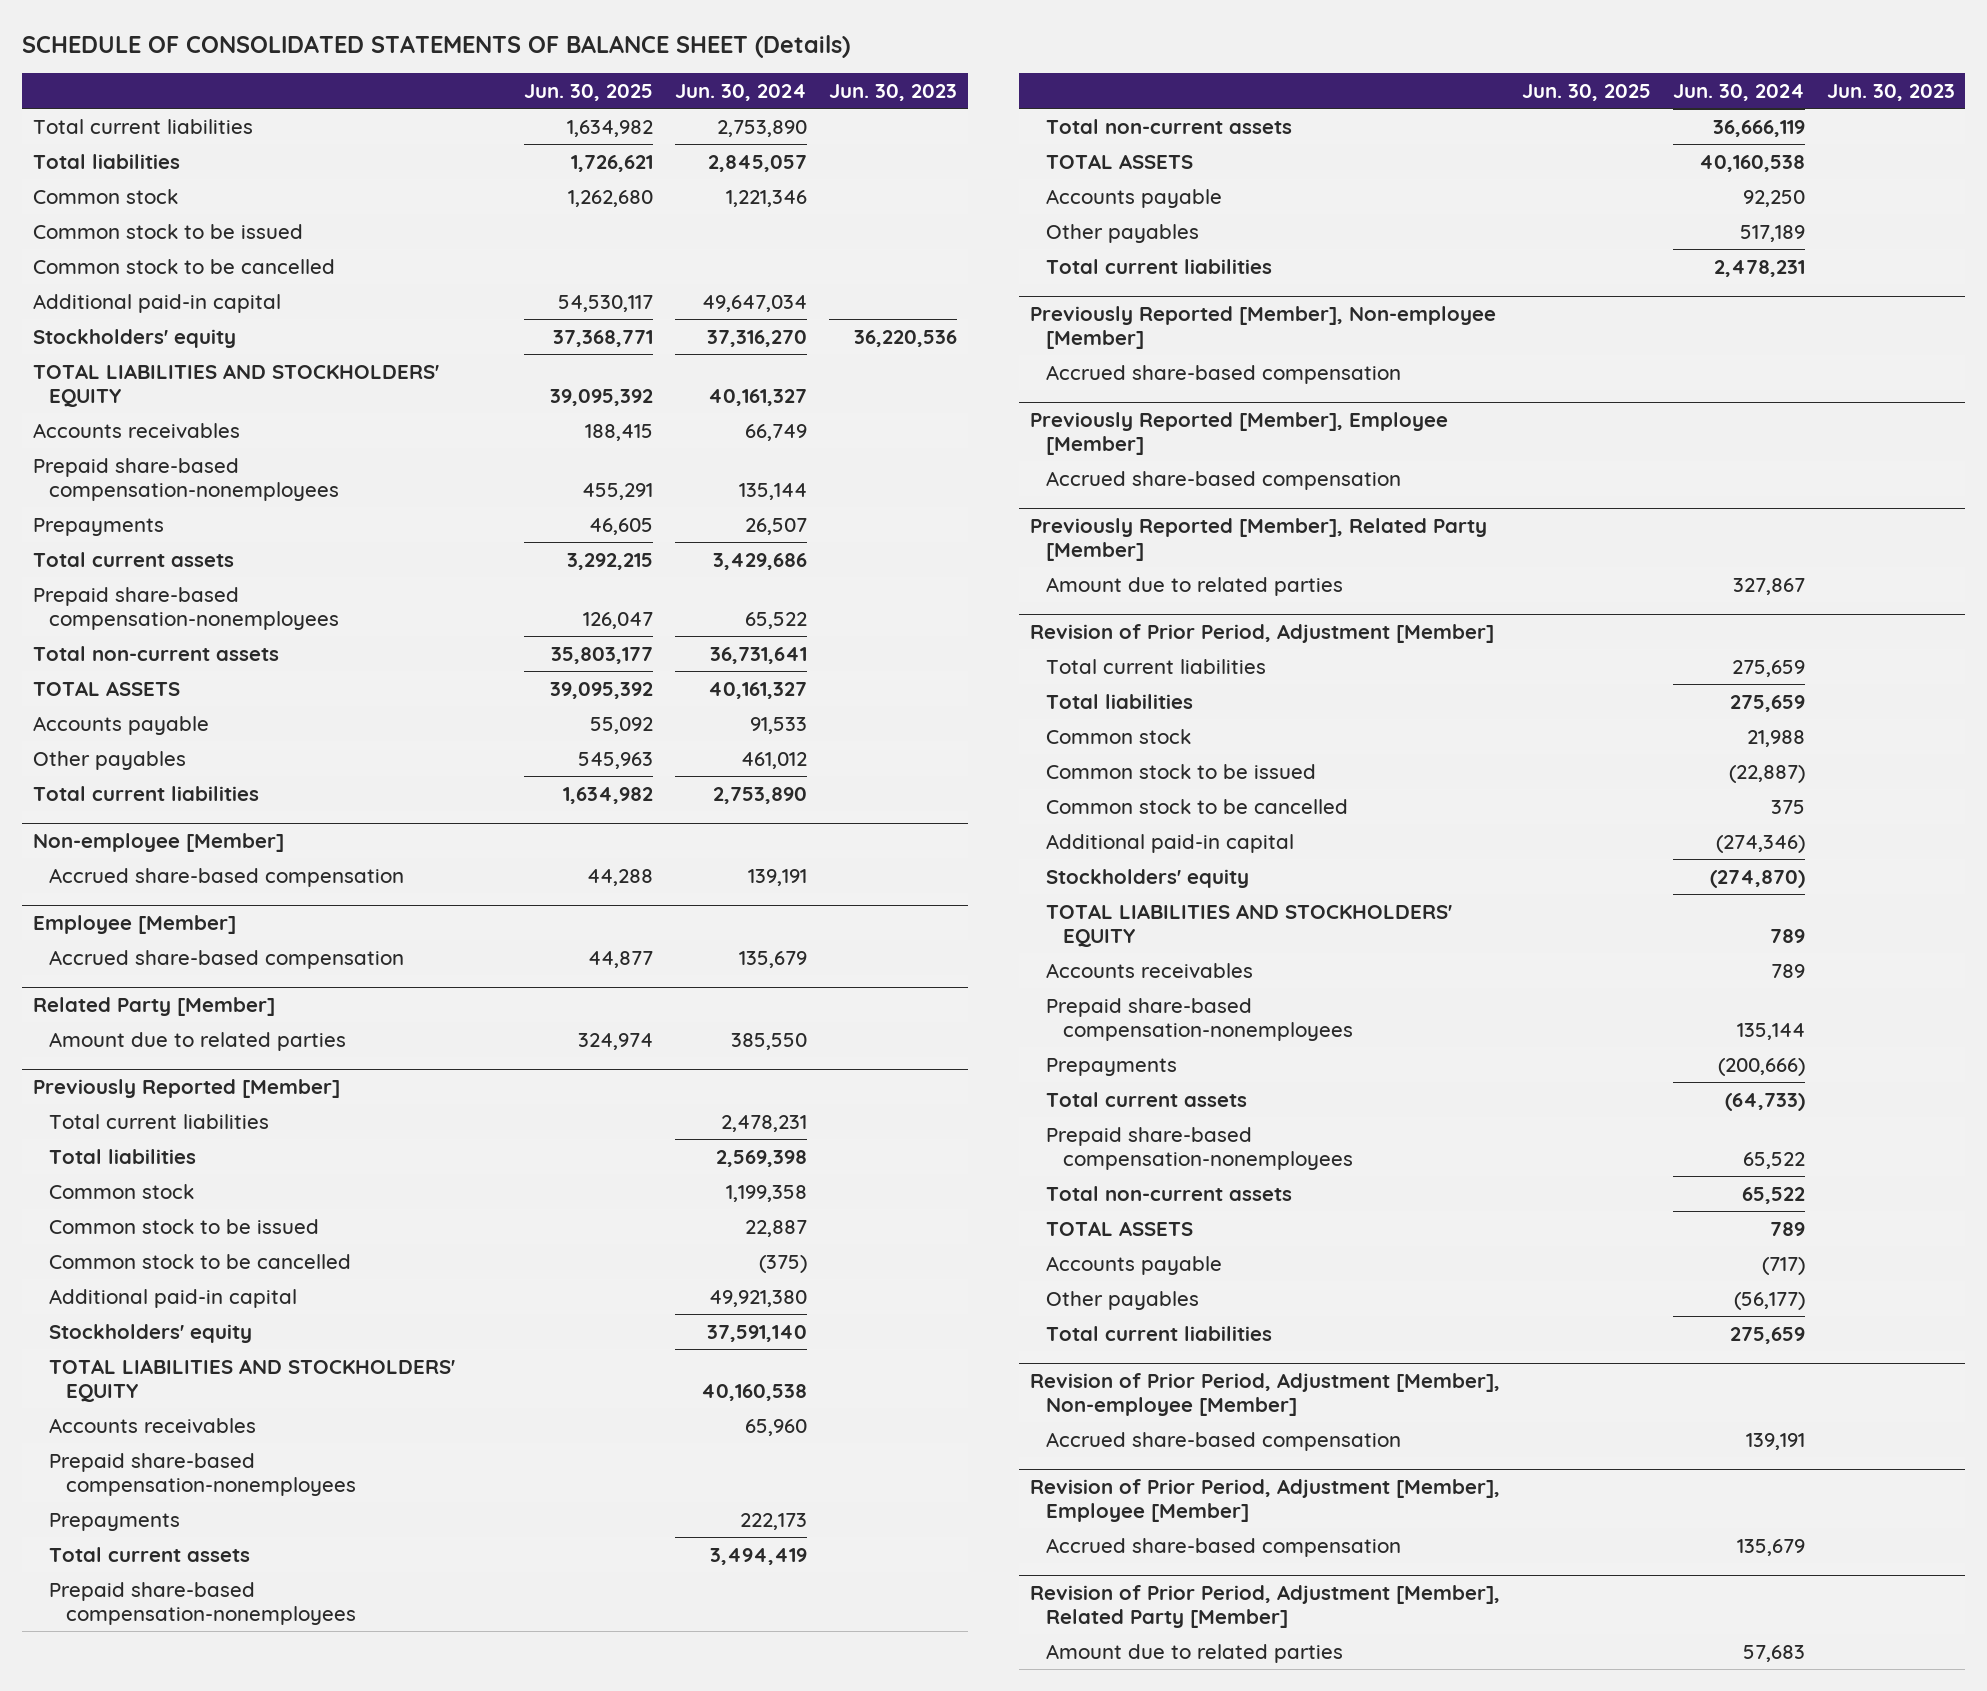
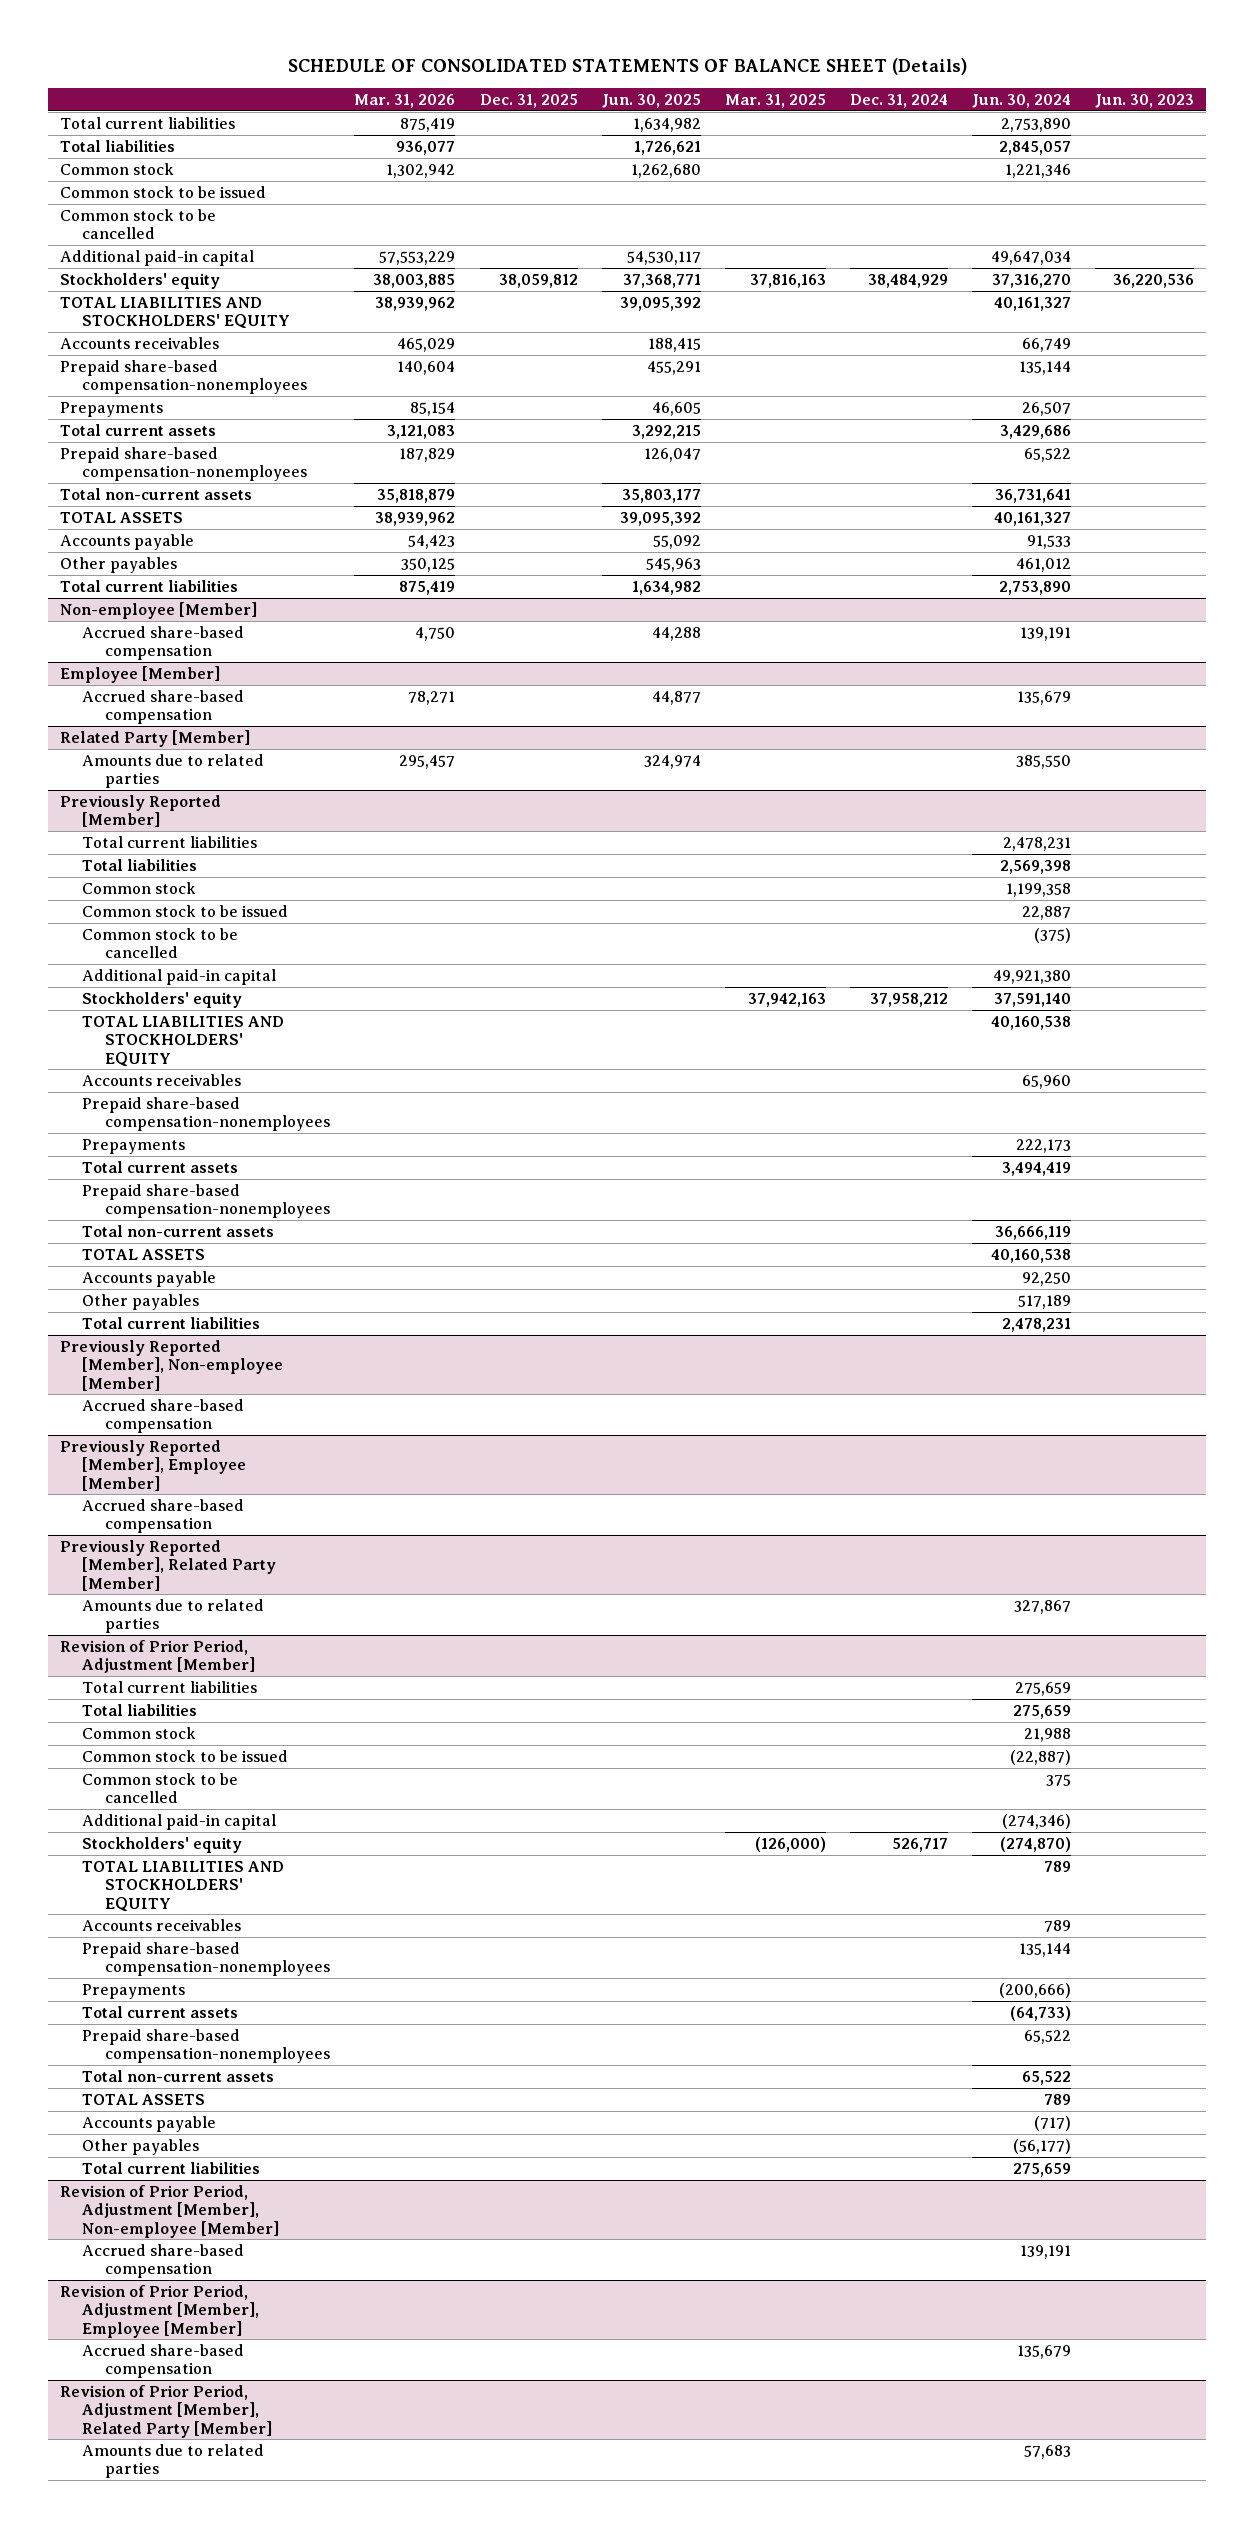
- | Jun. 30, 2025 | Jun. 30, 2024 | Jun. 30, 2023
+ | Mar. 31, 2026 | Dec. 31, 2025 | Jun. 30, 2025 | Mar. 31, 2025 | Dec. 31, 2024 | Jun. 30, 2024 | Jun. 30, 2023
@ Related Party [Member]
- Amount due to related parties | 324,974 | 385,550 |
+ Amounts due to related parties | 295,457 | | 324,974 | | | 385,550 |
@ Previously Reported [Member], Related Party [Member]
- Amount due to related parties | | 327,867 |
+ Amounts due to related parties | | | | | | 327,867 |
@ Revision of Prior Period, Adjustment [Member], Related Party [Member]
- Amount due to related parties | | 57,683 |
+ Amounts due to related parties | | | | | | 57,683 |

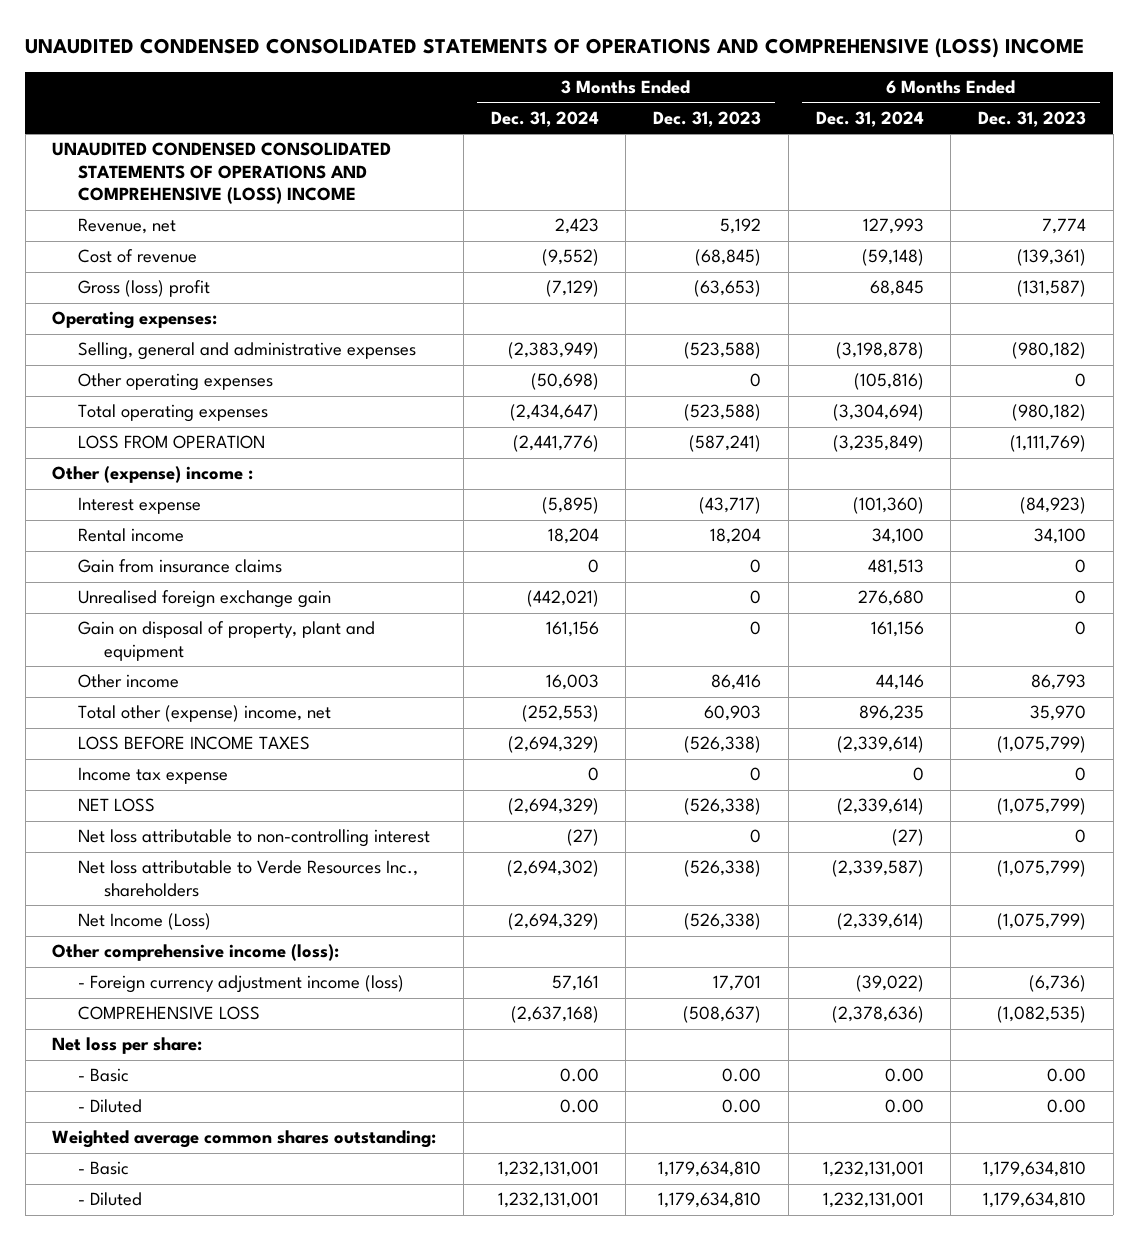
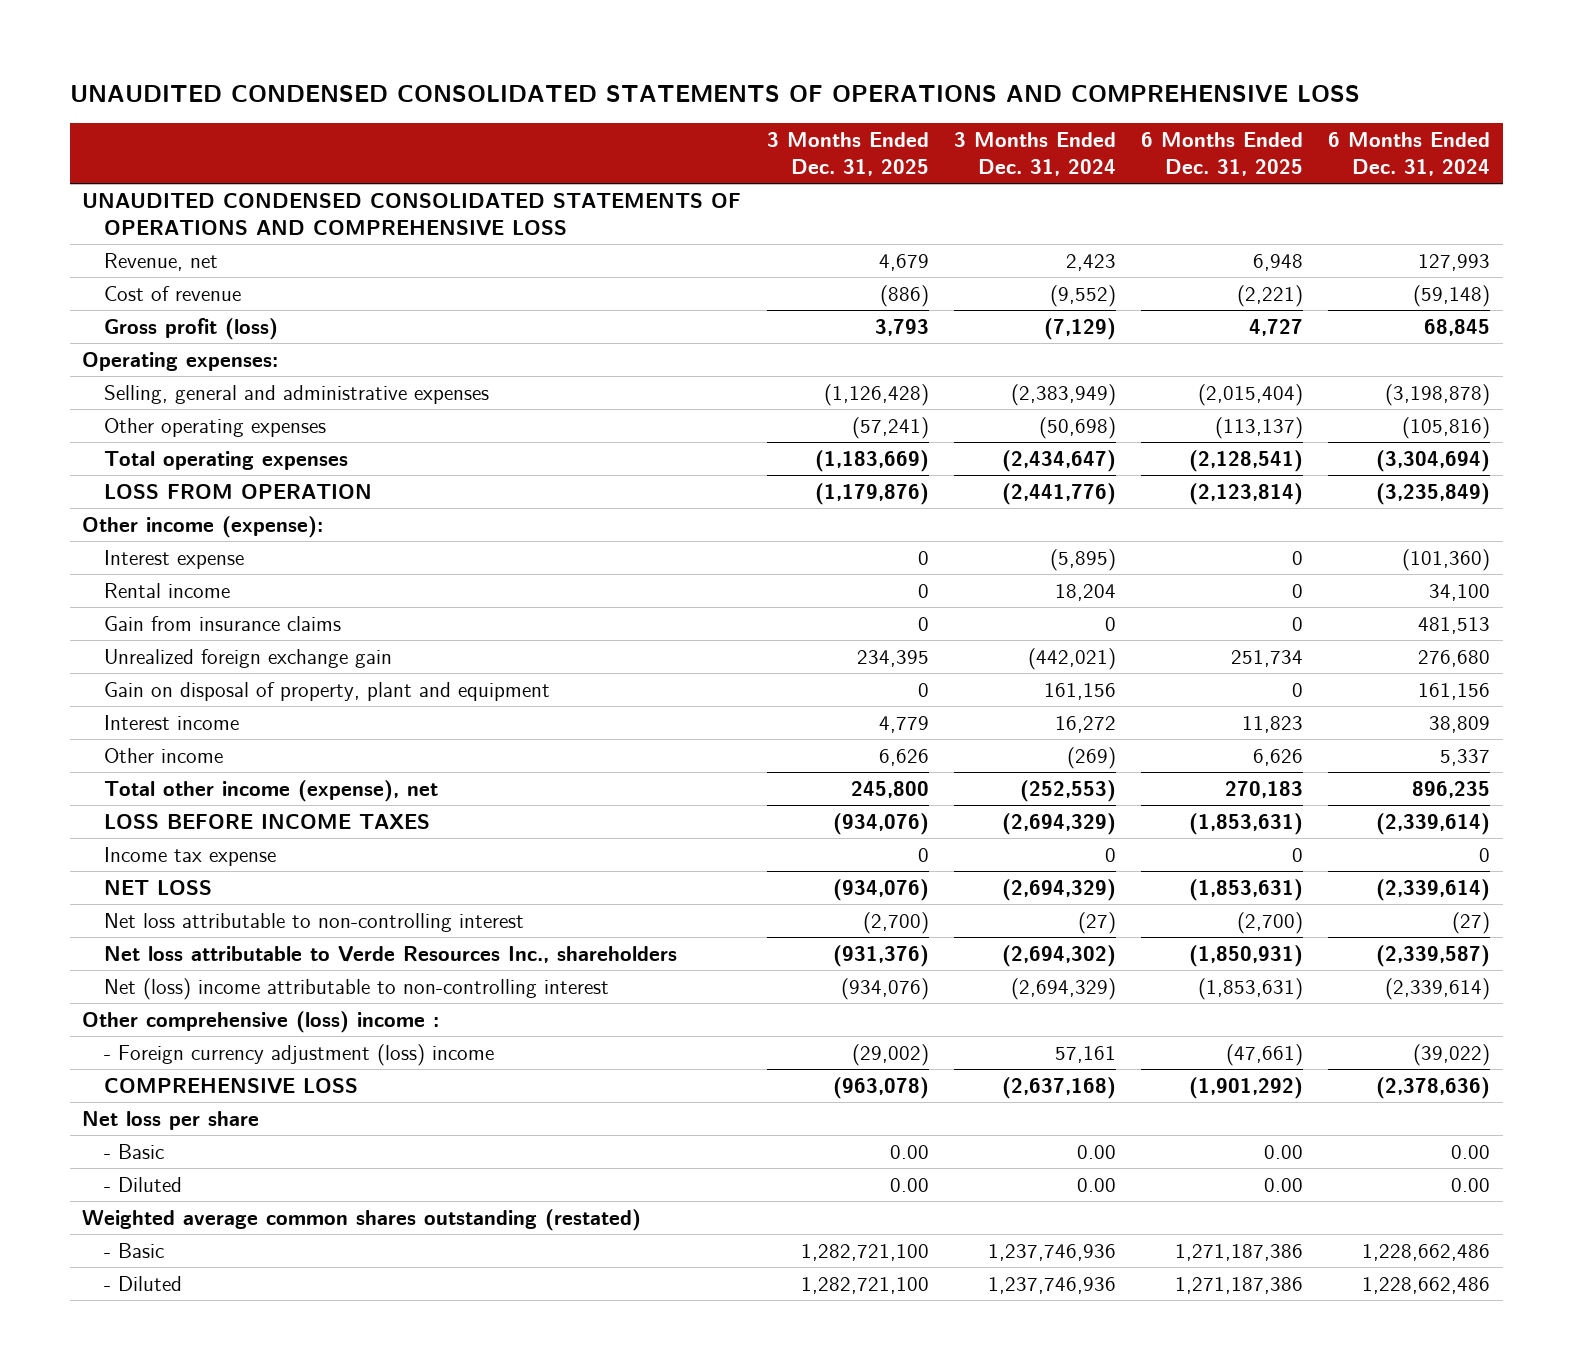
- UNAUDITED CONDENSED CONSOLIDATED STATEMENTS OF OPERATIONS AND COMPREHENSIVE (LOSS) INCOME
+ UNAUDITED CONDENSED CONSOLIDATED STATEMENTS OF OPERATIONS AND COMPREHENSIVE LOSS
- | 3 Months Ended Dec. 31, 2024 | 3 Months Ended Dec. 31, 2023 | 6 Months Ended Dec. 31, 2024 | 6 Months Ended Dec. 31, 2023
+ | 3 Months Ended Dec. 31, 2025 | 3 Months Ended Dec. 31, 2024 | 6 Months Ended Dec. 31, 2025 | 6 Months Ended Dec. 31, 2024
- UNAUDITED CONDENSED CONSOLIDATED STATEMENTS OF OPERATIONS AND COMPREHENSIVE (LOSS) INCOME
+ UNAUDITED CONDENSED CONSOLIDATED STATEMENTS OF OPERATIONS AND COMPREHENSIVE LOSS
- Gross (loss) profit | (7,129) | (63,653) | 68,845 | (131,587)
+ Gross profit (loss) | 3,793 | (7,129) | 4,727 | 68,845
- Other (expense) income :
+ Other income (expense):
- Unrealised foreign exchange gain | (442,021) | 0 | 276,680 | 0
+ Unrealized foreign exchange gain | 234,395 | (442,021) | 251,734 | 276,680
- Other income | 16,003 | 86,416 | 44,146 | 86,793
- Total other (expense) income, net | (252,553) | 60,903 | 896,235 | 35,970
+ Interest income | 4,779 | 16,272 | 11,823 | 38,809
+ Other income | 6,626 | (269) | 6,626 | 5,337
+ Total other income (expense), net | 245,800 | (252,553) | 270,183 | 896,235
- Net Income (Loss) | (2,694,329) | (526,338) | (2,339,614) | (1,075,799)
- Other comprehensive income (loss):
- - Foreign currency adjustment income (loss) | 57,161 | 17,701 | (39,022) | (6,736)
+ Net (loss) income attributable to non-controlling interest | (934,076) | (2,694,329) | (1,853,631) | (2,339,614)
+ Other comprehensive (loss) income :
+ - Foreign currency adjustment (loss) income | (29,002) | 57,161 | (47,661) | (39,022)
- Net loss per share:
+ Net loss per share
- Weighted average common shares outstanding:
- - Basic | 1,232,131,001 | 1,179,634,810 | 1,232,131,001 | 1,179,634,810
- - Diluted | 1,232,131,001 | 1,179,634,810 | 1,232,131,001 | 1,179,634,810
+ Weighted average common shares outstanding (restated)
+ - Basic | 1,282,721,100 | 1,237,746,936 | 1,271,187,386 | 1,228,662,486
+ - Diluted | 1,282,721,100 | 1,237,746,936 | 1,271,187,386 | 1,228,662,486

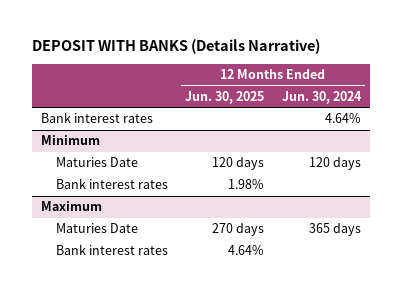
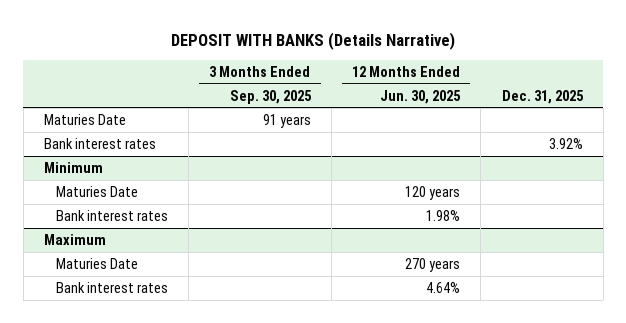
- | 12 Months Ended Jun. 30, 2025 | 12 Months Ended Jun. 30, 2024
+ | 3 Months Ended Sep. 30, 2025 | 12 Months Ended Jun. 30, 2025 | Dec. 31, 2025
+ Maturies Date | 91 years | |
@ Minimum
- Maturies Date | 120 days | 120 days
+ Maturies Date | | 120 years |
@ Maximum
- Maturies Date | 270 days | 365 days
+ Maturies Date | | 270 years |

